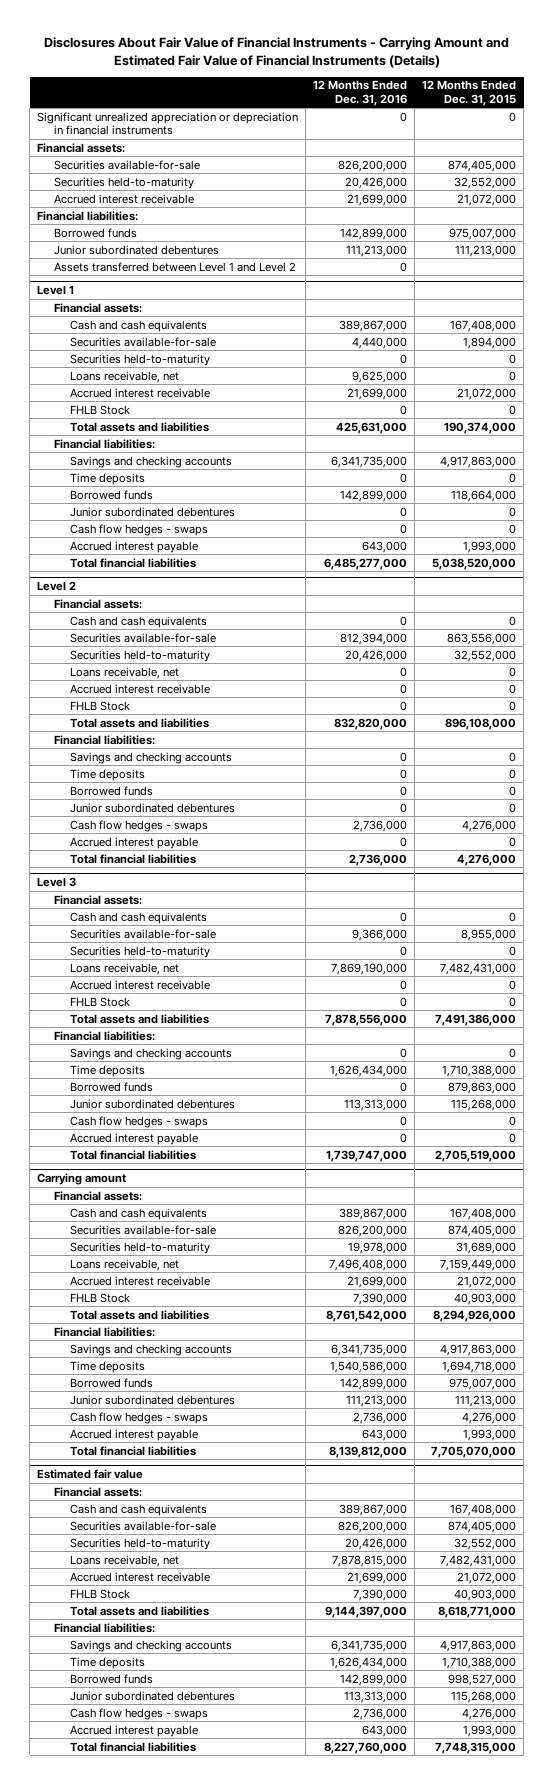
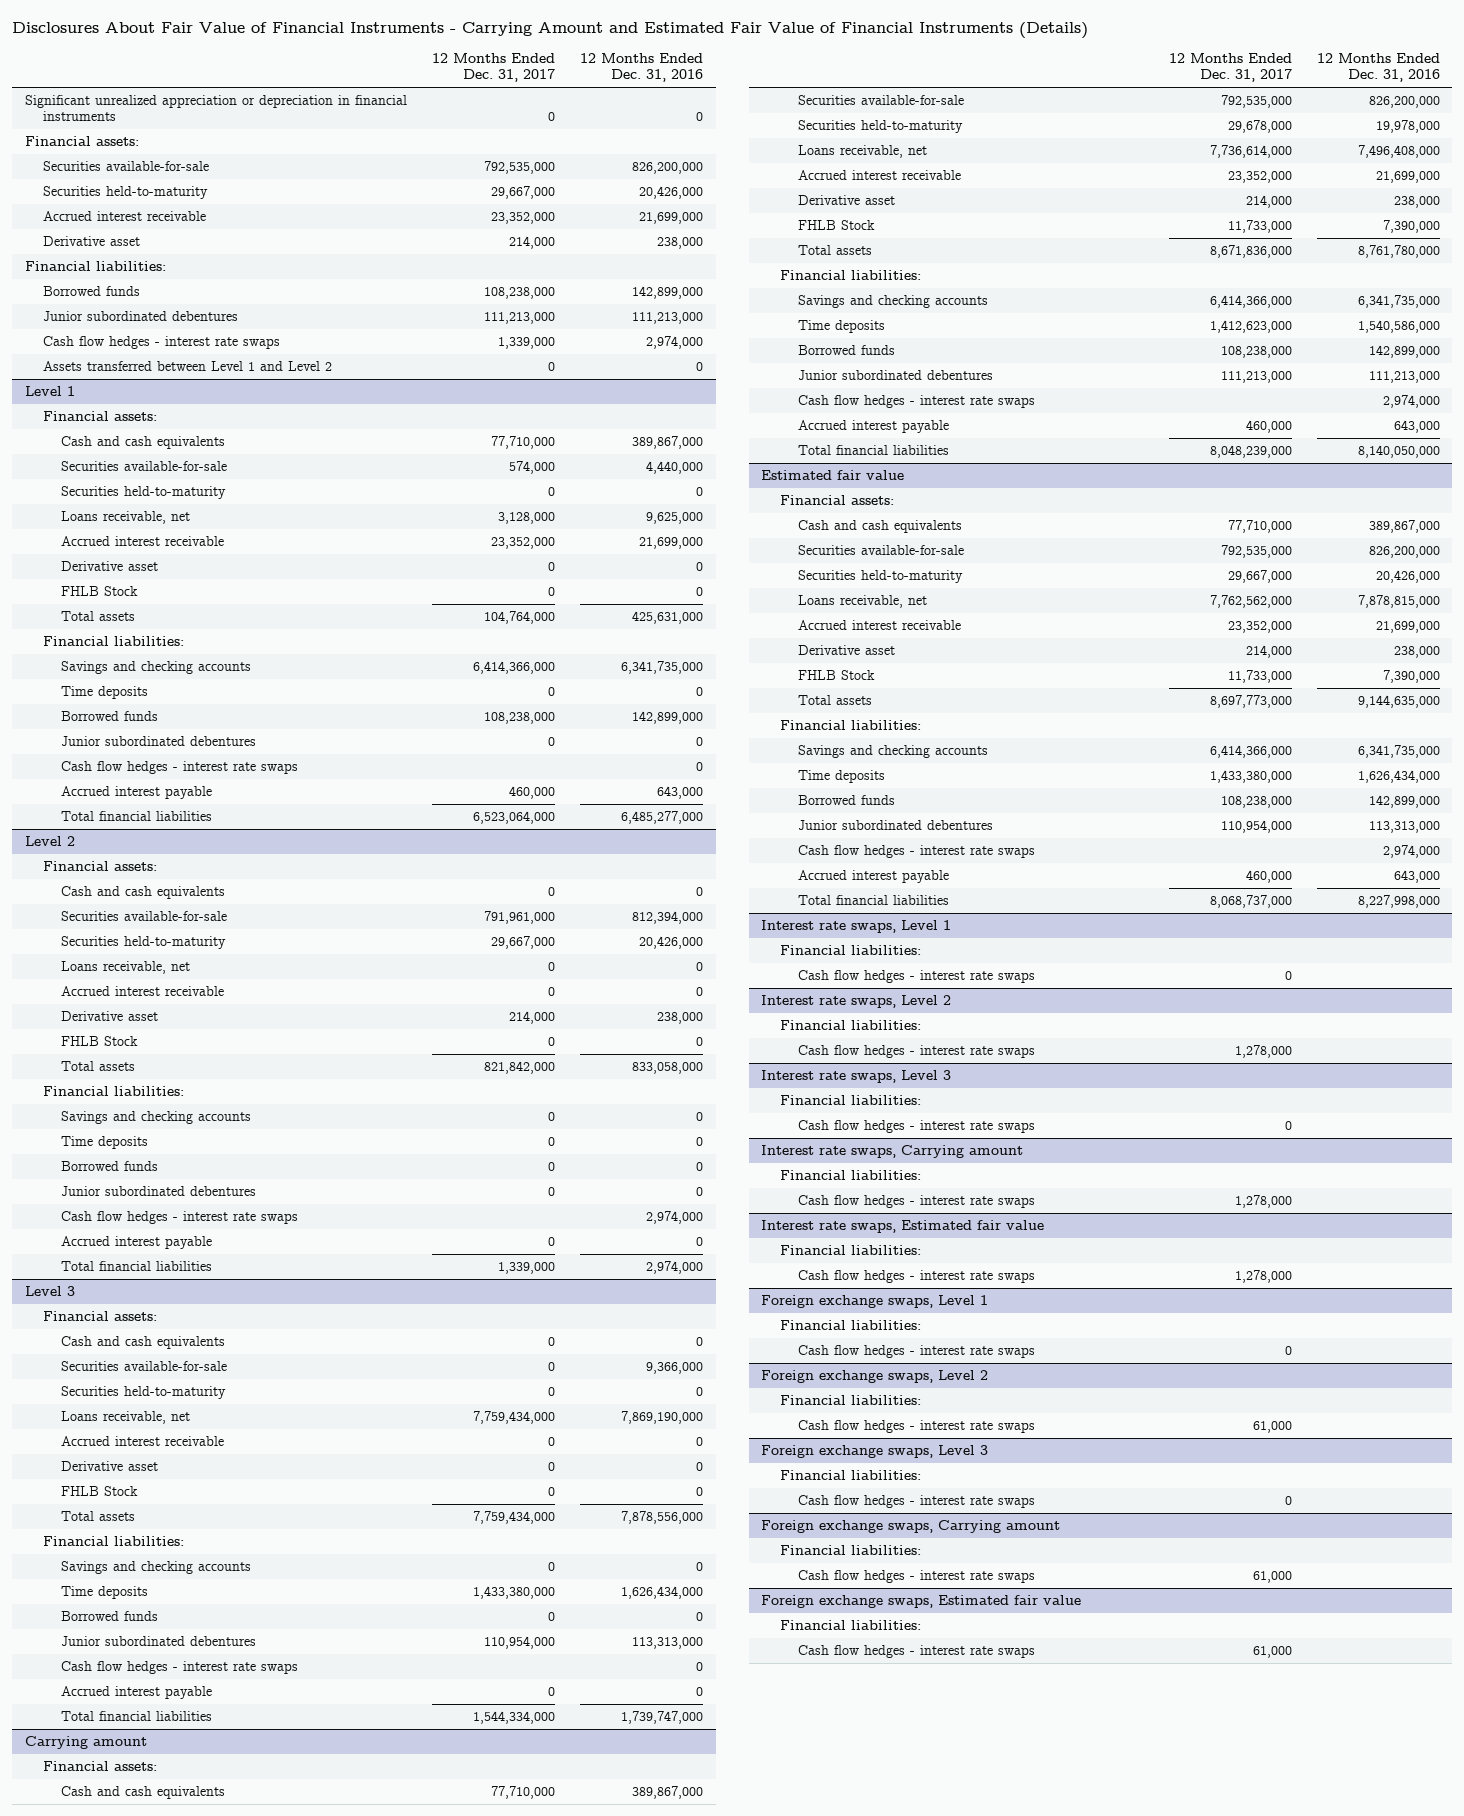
- | 12 Months Ended Dec. 31, 2016 | 12 Months Ended Dec. 31, 2015
+ | 12 Months Ended Dec. 31, 2017 | 12 Months Ended Dec. 31, 2016
+ Derivative asset | 214,000 | 238,000
+ Cash flow hedges - interest rate swaps | 1,339,000 | 2,974,000
@ Level 1
+ Derivative asset | 0 | 0
- Total assets and liabilities | 425,631,000 | 190,374,000
+ Total assets | 104,764,000 | 425,631,000
- Cash flow hedges - swaps | 0 | 0
+ Cash flow hedges - interest rate swaps | | 0
@ Level 2
+ Derivative asset | 214,000 | 238,000
- Total assets and liabilities | 832,820,000 | 896,108,000
+ Total assets | 821,842,000 | 833,058,000
- Cash flow hedges - swaps | 2,736,000 | 4,276,000
+ Cash flow hedges - interest rate swaps | | 2,974,000
- Total financial liabilities | 2,736,000 | 4,276,000
+ Total financial liabilities | 1,339,000 | 2,974,000
@ Level 3
+ Derivative asset | 0 | 0
- Total assets and liabilities | 7,878,556,000 | 7,491,386,000
+ Total assets | 7,759,434,000 | 7,878,556,000
- Cash flow hedges - swaps | 0 | 0
+ Cash flow hedges - interest rate swaps | | 0
@ Carrying amount
+ Derivative asset | 214,000 | 238,000
- Total assets and liabilities | 8,761,542,000 | 8,294,926,000
+ Total assets | 8,671,836,000 | 8,761,780,000
- Cash flow hedges - swaps | 2,736,000 | 4,276,000
+ Cash flow hedges - interest rate swaps | | 2,974,000
- Total financial liabilities | 8,139,812,000 | 7,705,070,000
+ Total financial liabilities | 8,048,239,000 | 8,140,050,000
@ Estimated fair value
+ Derivative asset | 214,000 | 238,000
- Total assets and liabilities | 9,144,397,000 | 8,618,771,000
+ Total assets | 8,697,773,000 | 9,144,635,000
- Cash flow hedges - swaps | 2,736,000 | 4,276,000
+ Cash flow hedges - interest rate swaps | | 2,974,000
- Total financial liabilities | 8,227,760,000 | 7,748,315,000
+ Total financial liabilities | 8,068,737,000 | 8,227,998,000
+ Interest rate swaps, Level 1
+ Financial liabilities:
+ Cash flow hedges - interest rate swaps | 0 |
+ Interest rate swaps, Level 2
+ Financial liabilities:
+ Cash flow hedges - interest rate swaps | 1,278,000 |
+ Interest rate swaps, Level 3
+ Financial liabilities:
+ Cash flow hedges - interest rate swaps | 0 |
+ Interest rate swaps, Carrying amount
+ Financial liabilities:
+ Cash flow hedges - interest rate swaps | 1,278,000 |
+ Interest rate swaps, Estimated fair value
+ Financial liabilities:
+ Cash flow hedges - interest rate swaps | 1,278,000 |
+ Foreign exchange swaps, Level 1
+ Financial liabilities:
+ Cash flow hedges - interest rate swaps | 0 |
+ Foreign exchange swaps, Level 2
+ Financial liabilities:
+ Cash flow hedges - interest rate swaps | 61,000 |
+ Foreign exchange swaps, Level 3
+ Financial liabilities:
+ Cash flow hedges - interest rate swaps | 0 |
+ Foreign exchange swaps, Carrying amount
+ Financial liabilities:
+ Cash flow hedges - interest rate swaps | 61,000 |
+ Foreign exchange swaps, Estimated fair value
+ Financial liabilities:
+ Cash flow hedges - interest rate swaps | 61,000 |

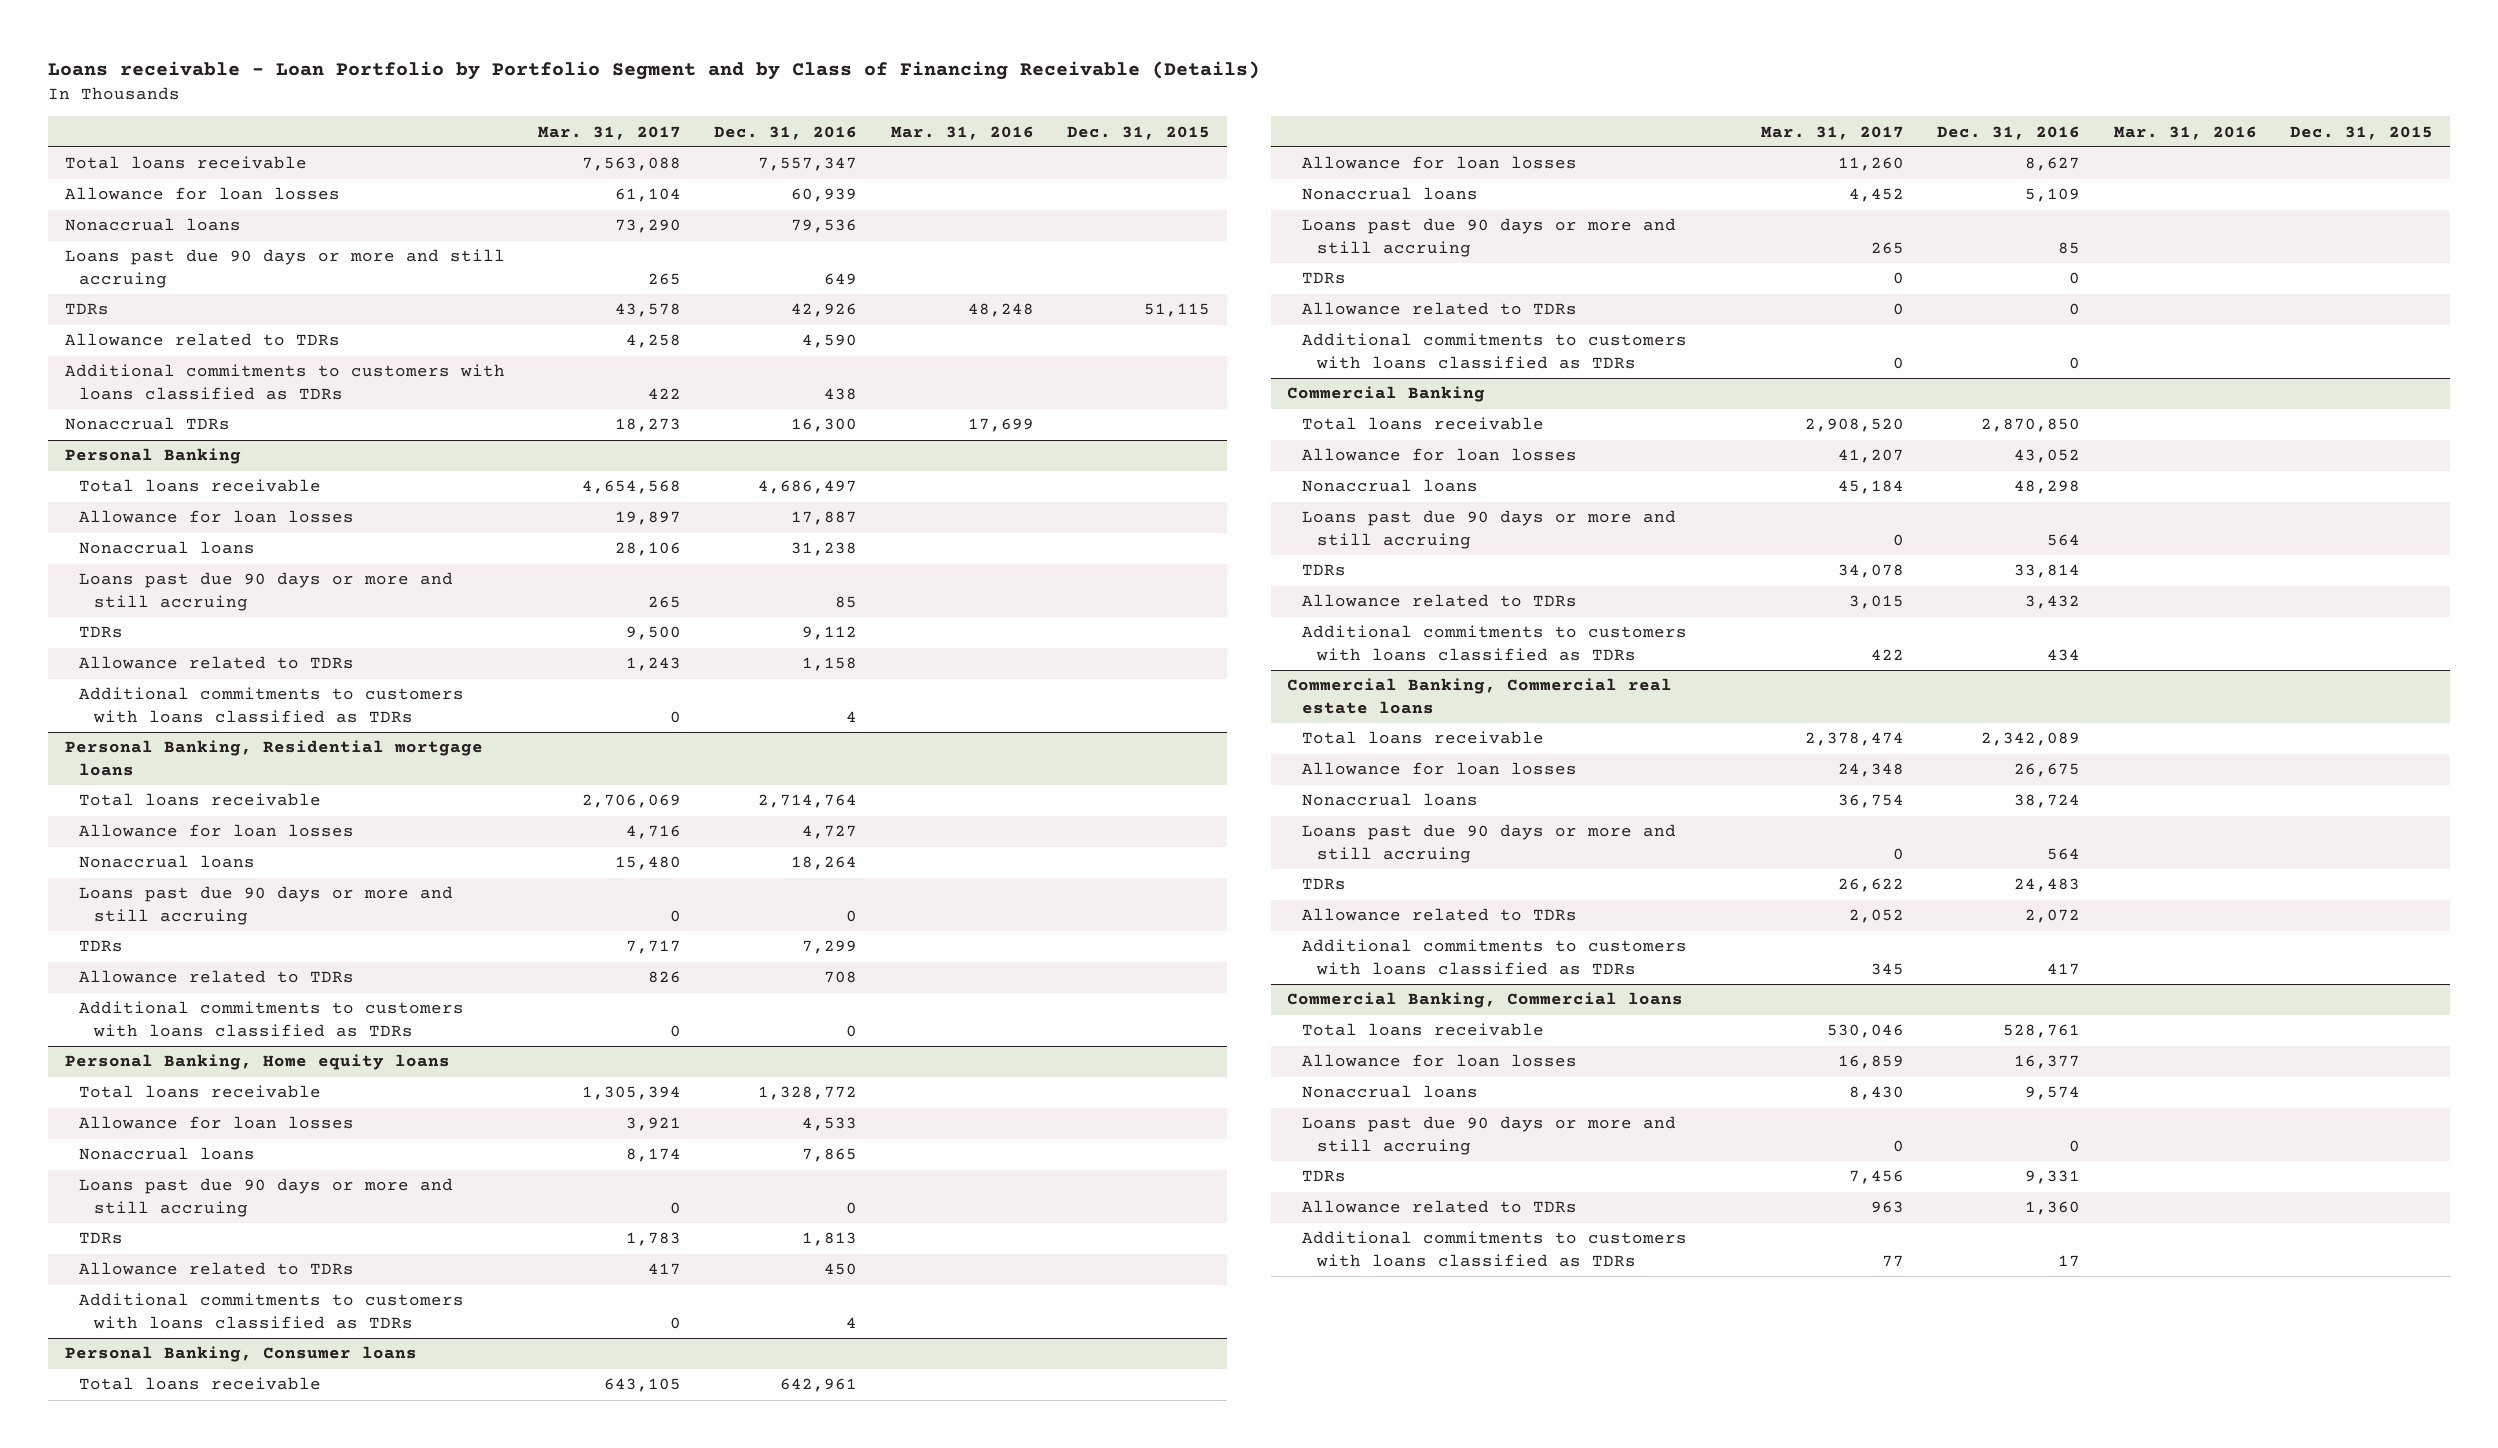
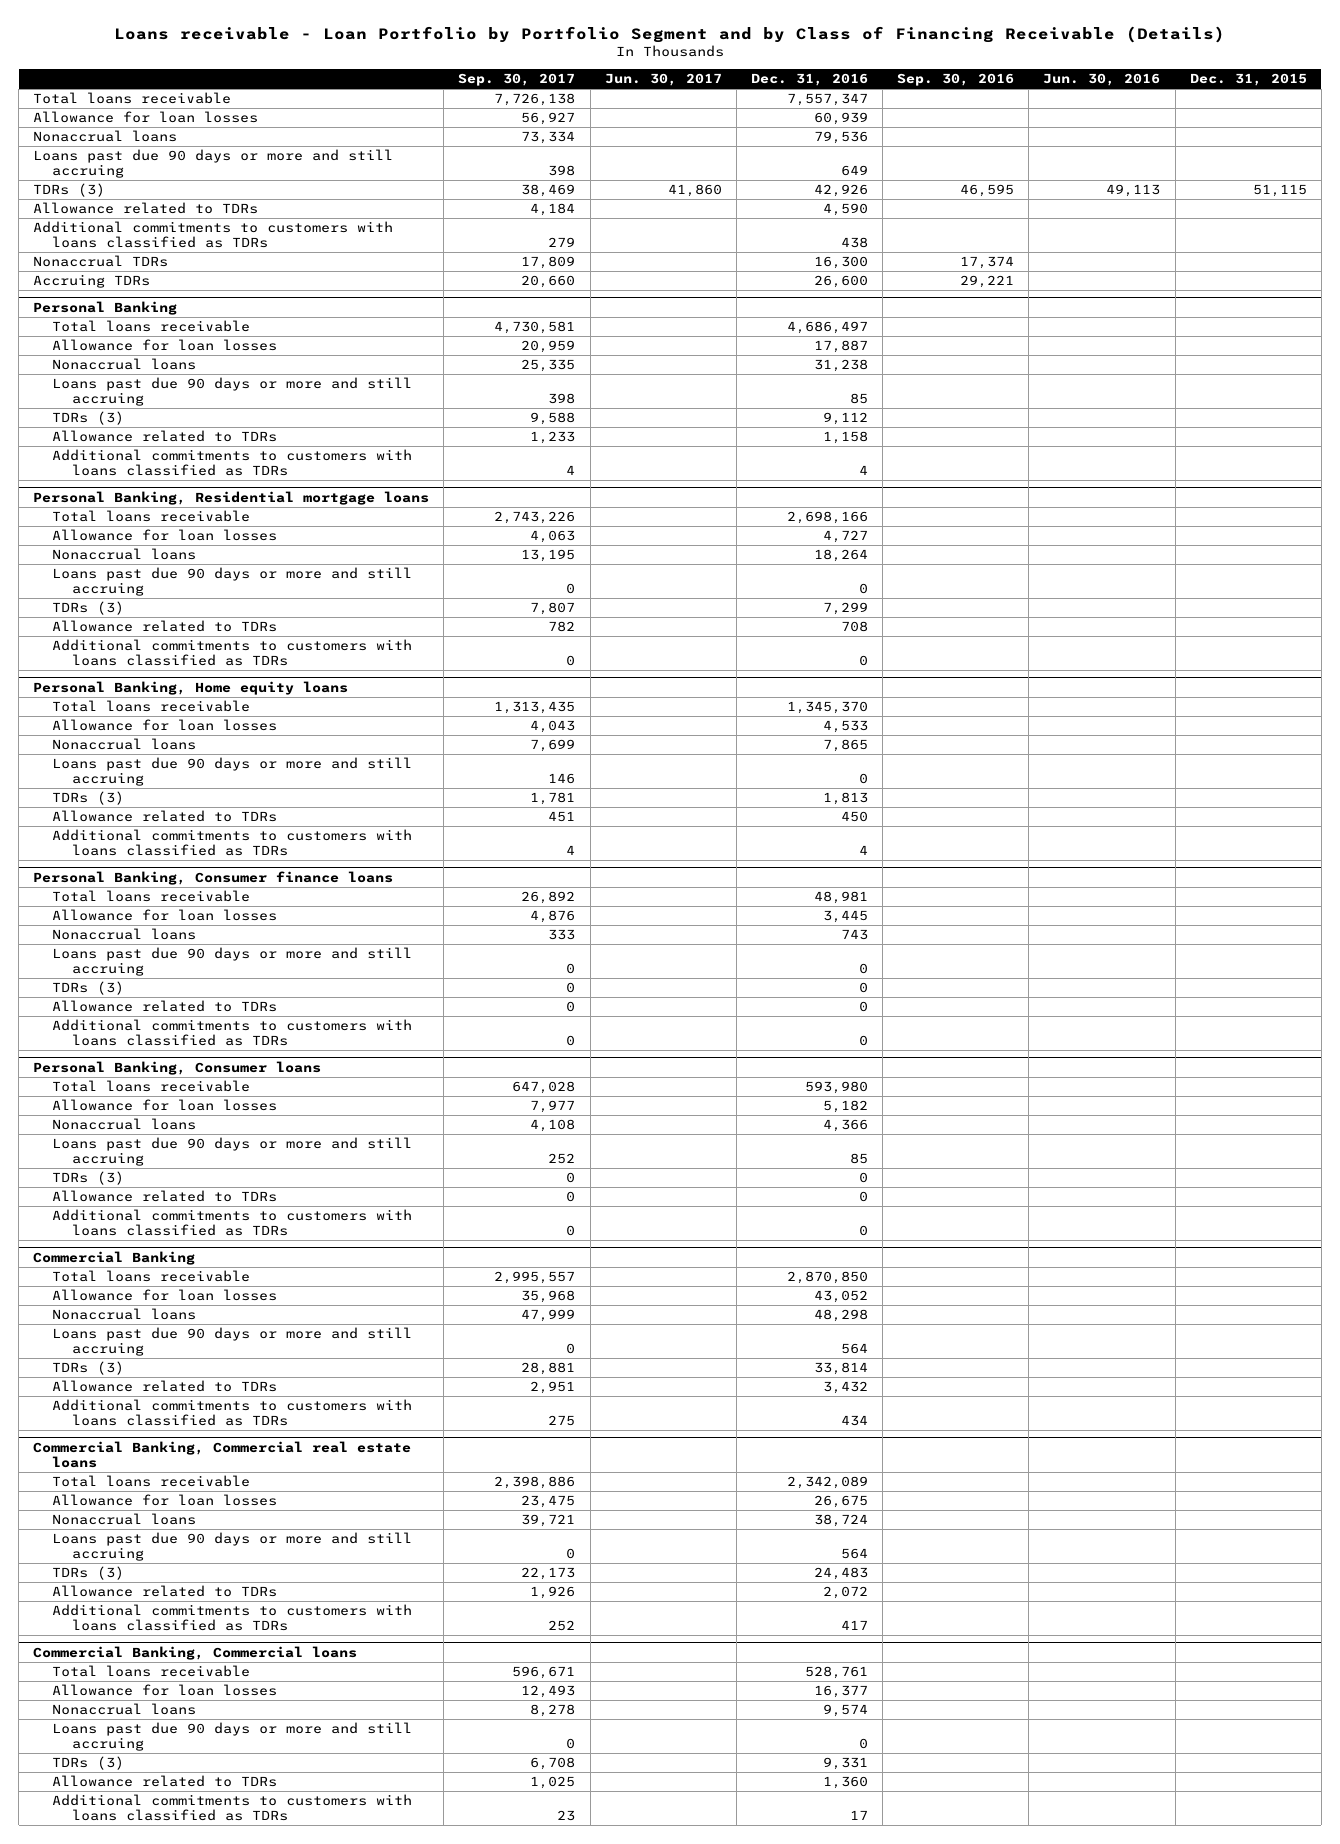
- | Mar. 31, 2017 | Dec. 31, 2016 | Mar. 31, 2016 | Dec. 31, 2015
+ | Sep. 30, 2017 | Jun. 30, 2017 | Dec. 31, 2016 | Sep. 30, 2016 | Jun. 30, 2016 | Dec. 31, 2015
- TDRs | 43,578 | 42,926 | 48,248 | 51,115
+ TDRs (3) | 38,469 | 41,860 | 42,926 | 46,595 | 49,113 | 51,115
+ Accruing TDRs | 20,660 | | 26,600 | 29,221 | |
@ Personal Banking
- TDRs | 9,500 | 9,112 | |
+ TDRs (3) | 9,588 | | 9,112 | | |
@ Personal Banking, Residential mortgage loans
- Total loans receivable | 2,706,069 | 2,714,764 | |
+ Total loans receivable | 2,743,226 | | 2,698,166 | | |
- TDRs | 7,717 | 7,299 | |
+ TDRs (3) | 7,807 | | 7,299 | | |
@ Personal Banking, Home equity loans
- Total loans receivable | 1,305,394 | 1,328,772 | |
+ Total loans receivable | 1,313,435 | | 1,345,370 | | |
- TDRs | 1,783 | 1,813 | |
+ TDRs (3) | 1,781 | | 1,813 | | |
+ Personal Banking, Consumer finance loans
+ Total loans receivable | 26,892 | | 48,981 | | |
+ Allowance for loan losses | 4,876 | | 3,445 | | |
+ Nonaccrual loans | 333 | | 743 | | |
+ Loans past due 90 days or more and still accruing | 0 | | 0 | | |
+ TDRs (3) | 0 | | 0 | | |
+ Allowance related to TDRs | 0 | | 0 | | |
+ Additional commitments to customers with loans classified as TDRs | 0 | | 0 | | |
@ Personal Banking, Consumer loans
- Total loans receivable | 643,105 | 642,961 | |
- Allowance for loan losses | 11,260 | 8,627 | |
- Nonaccrual loans | 4,452 | 5,109 | |
+ Total loans receivable | 647,028 | | 593,980 | | |
+ Allowance for loan losses | 7,977 | | 5,182 | | |
+ Nonaccrual loans | 4,108 | | 4,366 | | |
- TDRs | 0 | 0 | |
+ TDRs (3) | 0 | | 0 | | |
@ Commercial Banking
- TDRs | 34,078 | 33,814 | |
+ TDRs (3) | 28,881 | | 33,814 | | |
@ Commercial Banking, Commercial real estate loans
- TDRs | 26,622 | 24,483 | |
+ TDRs (3) | 22,173 | | 24,483 | | |
@ Commercial Banking, Commercial loans
- TDRs | 7,456 | 9,331 | |
+ TDRs (3) | 6,708 | | 9,331 | | |

